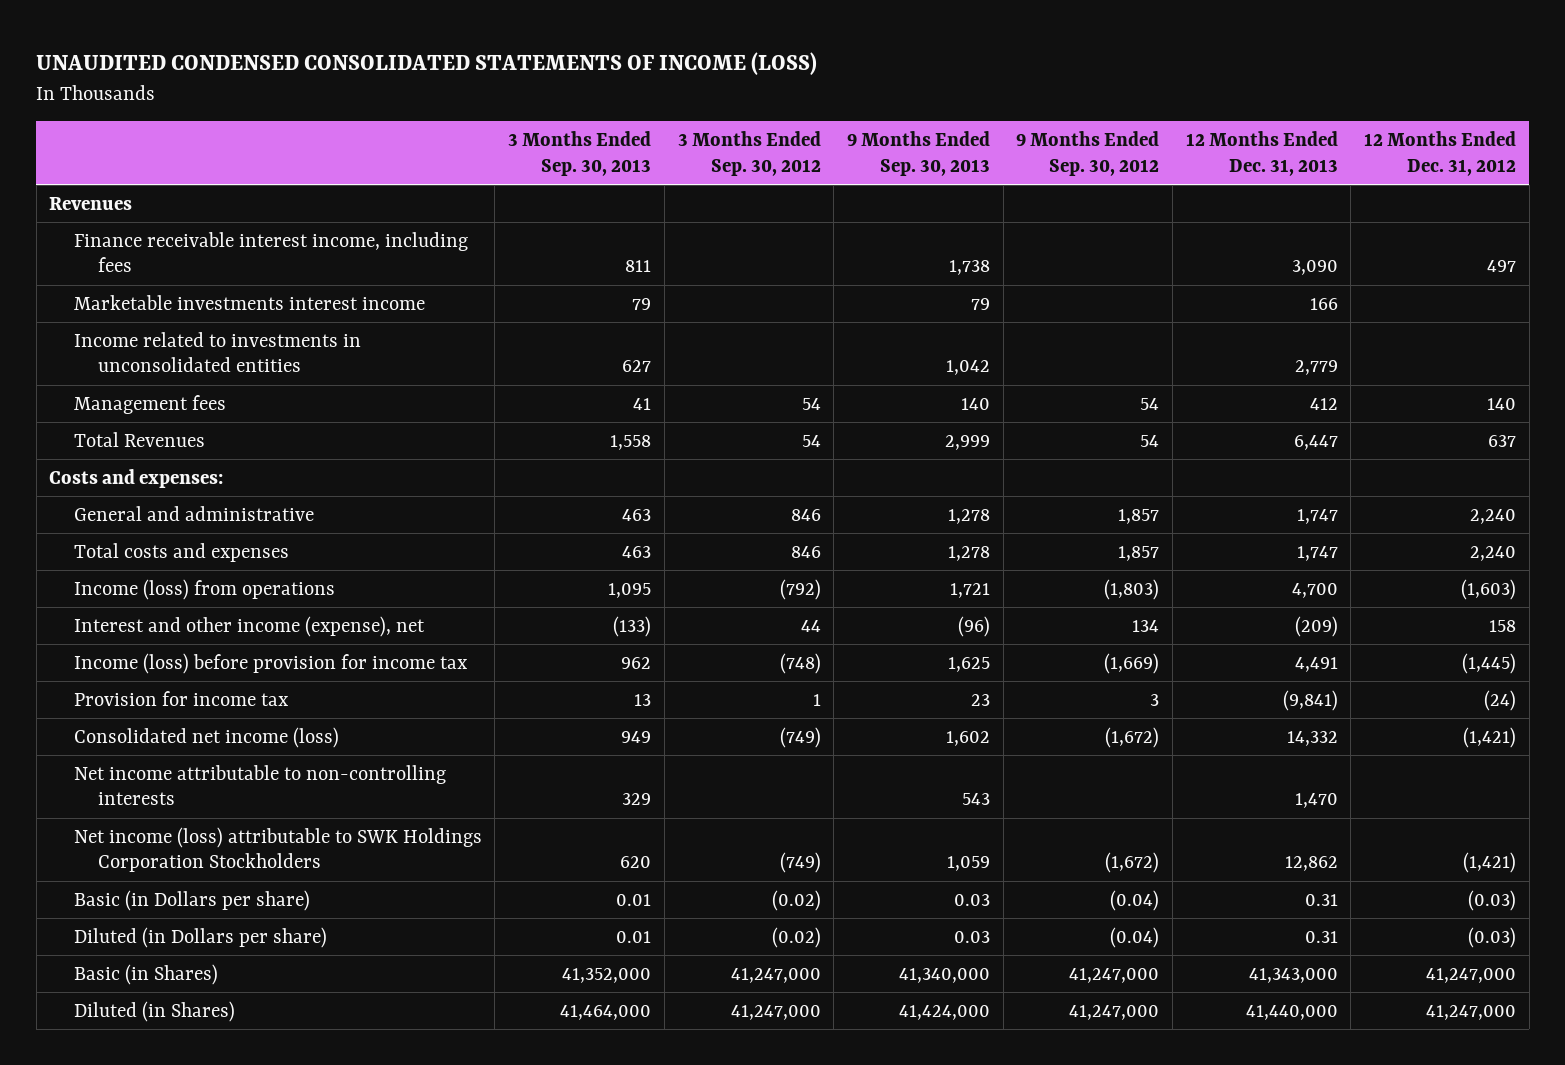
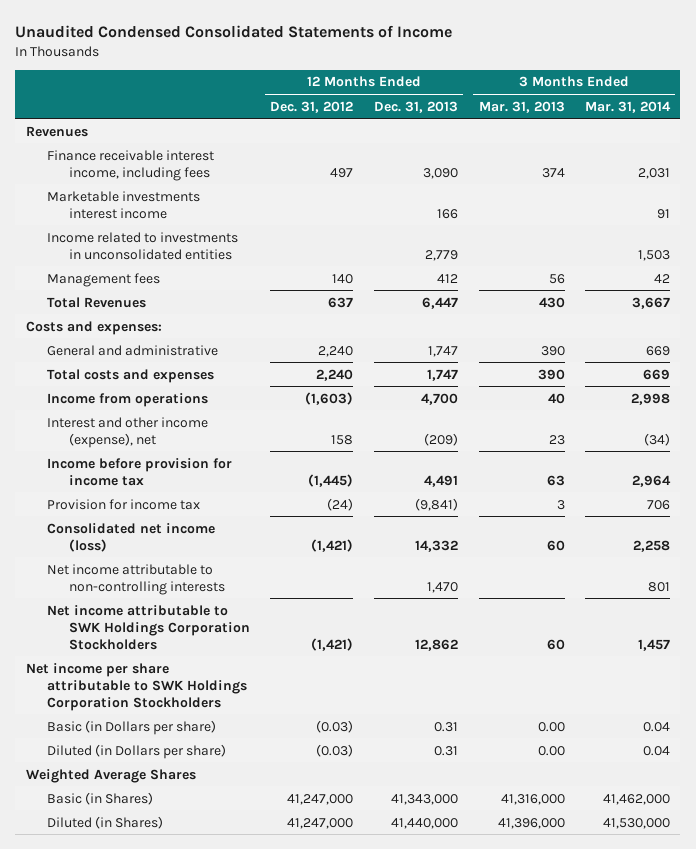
- UNAUDITED CONDENSED CONSOLIDATED STATEMENTS OF INCOME (LOSS)
+ Unaudited Condensed Consolidated Statements of Income
- | 3 Months Ended Sep. 30, 2013 | 3 Months Ended Sep. 30, 2012 | 9 Months Ended Sep. 30, 2013 | 9 Months Ended Sep. 30, 2012 | 12 Months Ended Dec. 31, 2013 | 12 Months Ended Dec. 31, 2012
+ | 12 Months Ended Dec. 31, 2012 | 12 Months Ended Dec. 31, 2013 | 3 Months Ended Mar. 31, 2013 | 3 Months Ended Mar. 31, 2014
- Income (loss) from operations | 1,095 | (792) | 1,721 | (1,803) | 4,700 | (1,603)
+ Income from operations | (1,603) | 4,700 | 40 | 2,998
- Income (loss) before provision for income tax | 962 | (748) | 1,625 | (1,669) | 4,491 | (1,445)
+ Income before provision for income tax | (1,445) | 4,491 | 63 | 2,964
- Net income (loss) attributable to SWK Holdings Corporation Stockholders | 620 | (749) | 1,059 | (1,672) | 12,862 | (1,421)
+ Net income attributable to SWK Holdings Corporation Stockholders | (1,421) | 12,862 | 60 | 1,457
+ Net income per share attributable to SWK Holdings Corporation Stockholders
+ Weighted Average Shares

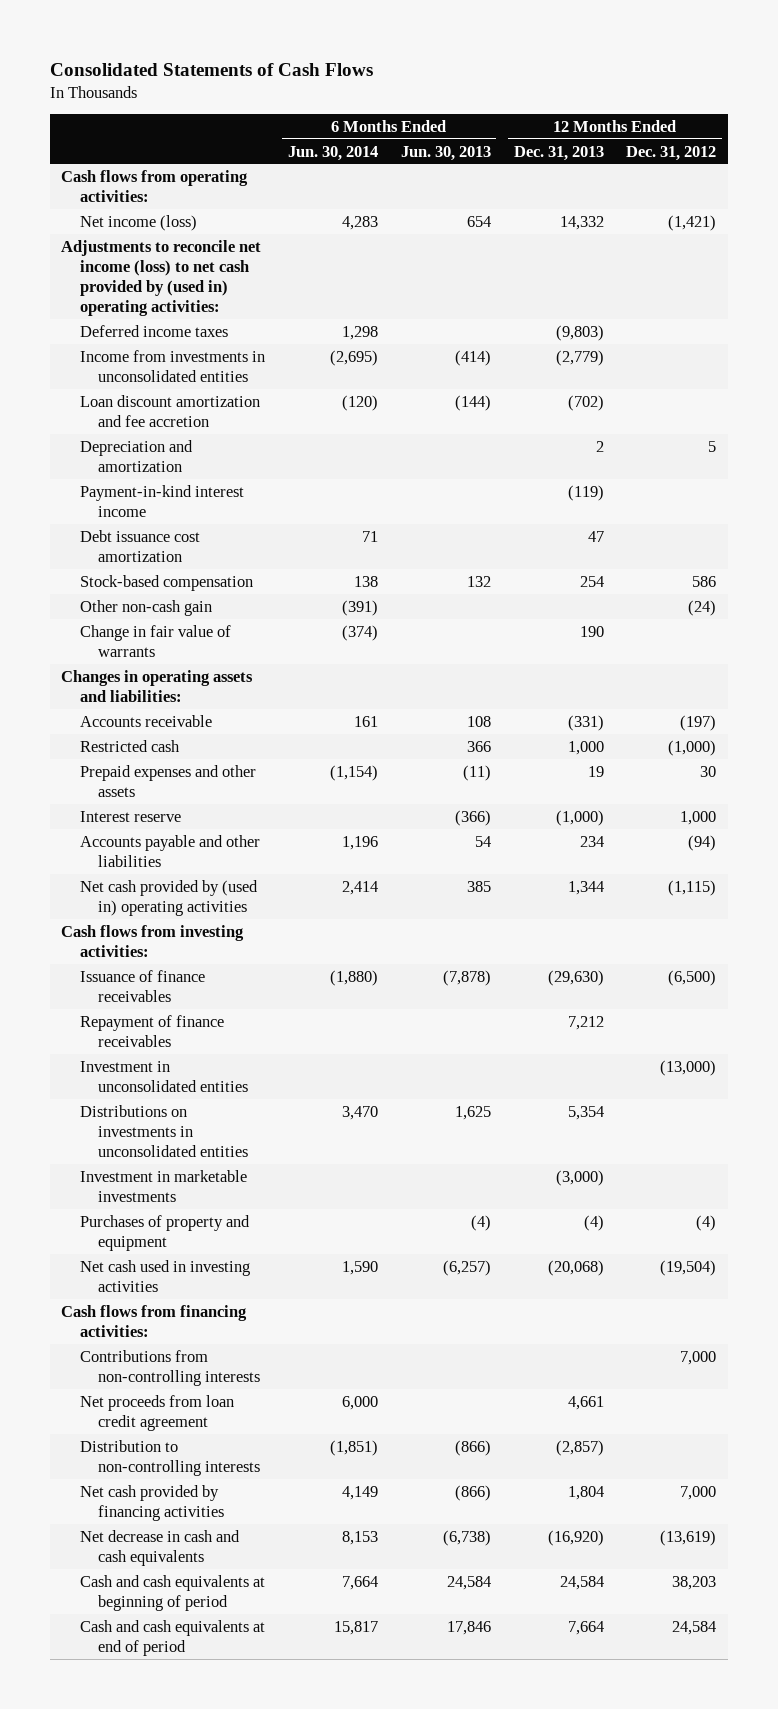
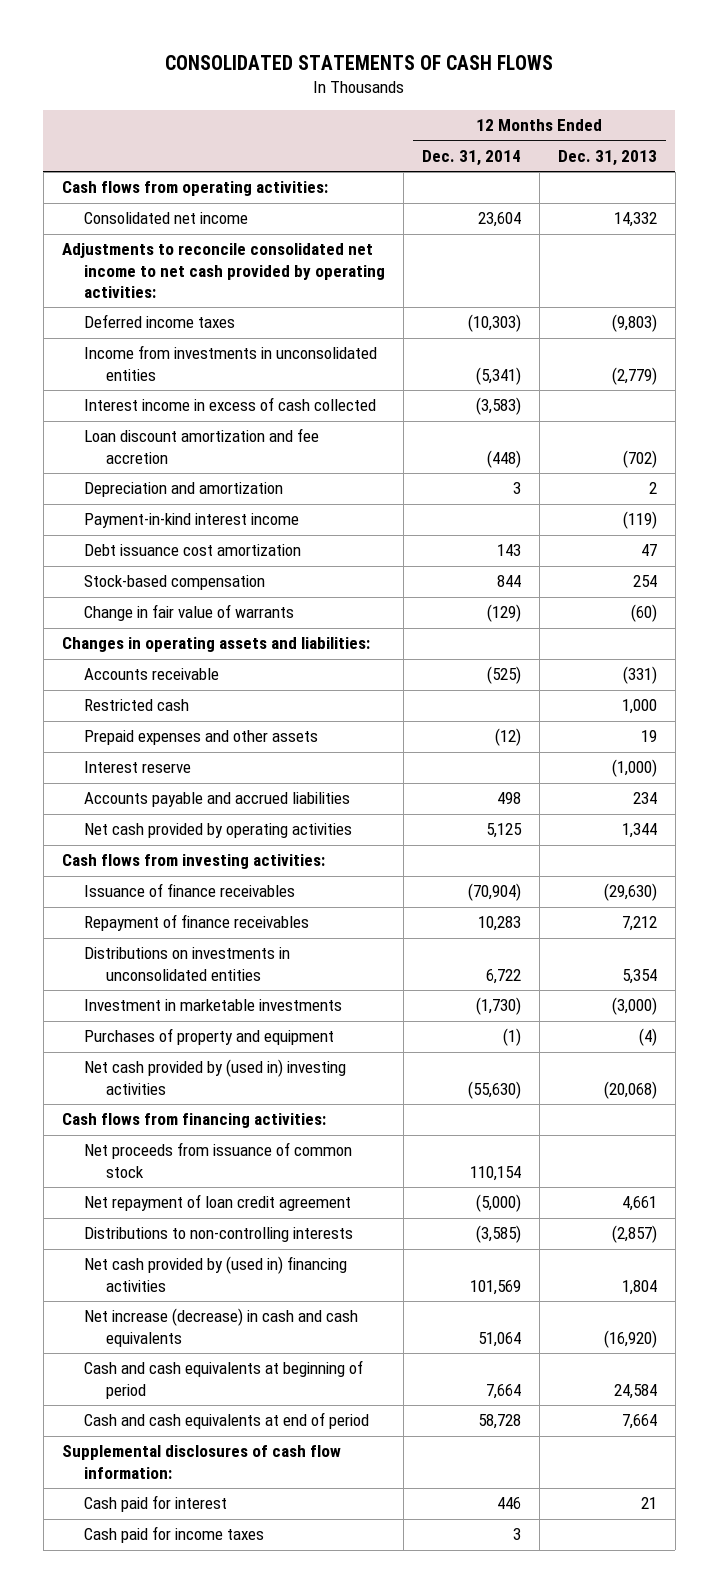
- Consolidated Statements of Cash Flows
+ CONSOLIDATED STATEMENTS OF CASH FLOWS
- | 6 Months Ended Jun. 30, 2014 | 6 Months Ended Jun. 30, 2013 | 12 Months Ended Dec. 31, 2013 | 12 Months Ended Dec. 31, 2012
+ | 12 Months Ended Dec. 31, 2014 | 12 Months Ended Dec. 31, 2013
- Net income (loss) | 4,283 | 654 | 14,332 | (1,421)
- Adjustments to reconcile net income (loss) to net cash provided by (used in) operating activities:
+ Consolidated net income | 23,604 | 14,332
+ Adjustments to reconcile consolidated net income to net cash provided by operating activities:
+ Interest income in excess of cash collected | (3,583) |
- Other non-cash gain | (391) | | | (24)
- Change in fair value of warrants | (374) | | 190 |
+ Change in fair value of warrants | (129) | (60)
- Accounts payable and other liabilities | 1,196 | 54 | 234 | (94)
- Net cash provided by (used in) operating activities | 2,414 | 385 | 1,344 | (1,115)
+ Accounts payable and accrued liabilities | 498 | 234
+ Net cash provided by operating activities | 5,125 | 1,344
- Investment in unconsolidated entities | | | | (13,000)
- Net cash used in investing activities | 1,590 | (6,257) | (20,068) | (19,504)
+ Net cash provided by (used in) investing activities | (55,630) | (20,068)
- Contributions from non-controlling interests | | | | 7,000
- Net proceeds from loan credit agreement | 6,000 | | 4,661 |
- Distribution to non-controlling interests | (1,851) | (866) | (2,857) |
- Net cash provided by financing activities | 4,149 | (866) | 1,804 | 7,000
- Net decrease in cash and cash equivalents | 8,153 | (6,738) | (16,920) | (13,619)
+ Net proceeds from issuance of common stock | 110,154 |
+ Net repayment of loan credit agreement | (5,000) | 4,661
+ Distributions to non-controlling interests | (3,585) | (2,857)
+ Net cash provided by (used in) financing activities | 101,569 | 1,804
+ Net increase (decrease) in cash and cash equivalents | 51,064 | (16,920)
+ Supplemental disclosures of cash flow information:
+ Cash paid for interest | 446 | 21
+ Cash paid for income taxes | 3 |

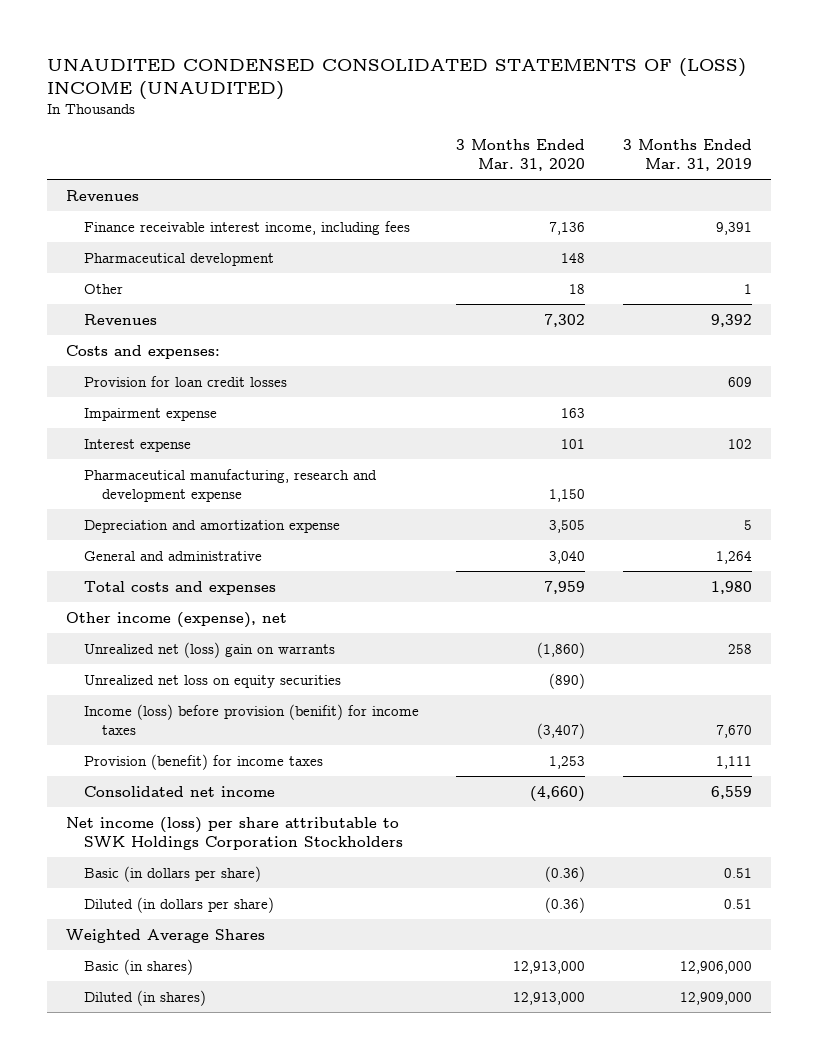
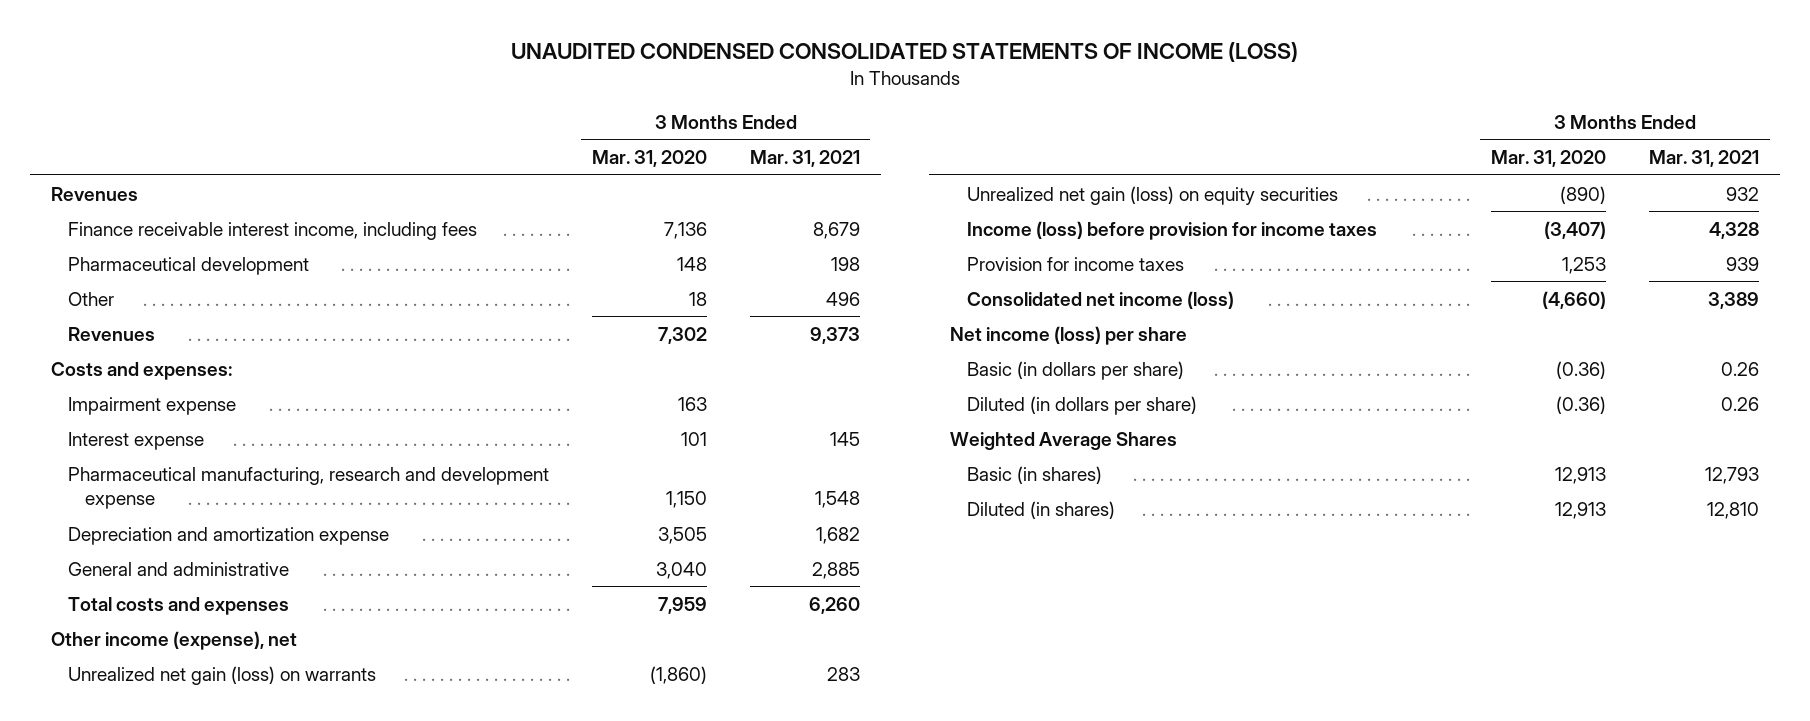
- UNAUDITED CONDENSED CONSOLIDATED STATEMENTS OF (LOSS) INCOME (UNAUDITED)
+ UNAUDITED CONDENSED CONSOLIDATED STATEMENTS OF INCOME (LOSS)
- | 3 Months Ended Mar. 31, 2020 | 3 Months Ended Mar. 31, 2019
+ | 3 Months Ended Mar. 31, 2020 | 3 Months Ended Mar. 31, 2021
- Provision for loan credit losses | | 609
- Unrealized net (loss) gain on warrants | (1,860) | 258
- Unrealized net loss on equity securities | (890) |
- Income (loss) before provision (benifit) for income taxes | (3,407) | 7,670
- Provision (benefit) for income taxes | 1,253 | 1,111
- Consolidated net income | (4,660) | 6,559
- Net income (loss) per share attributable to SWK Holdings Corporation Stockholders
+ Unrealized net gain (loss) on warrants | (1,860) | 283
+ Unrealized net gain (loss) on equity securities | (890) | 932
+ Income (loss) before provision for income taxes | (3,407) | 4,328
+ Provision for income taxes | 1,253 | 939
+ Consolidated net income (loss) | (4,660) | 3,389
+ Net income (loss) per share
- Basic (in shares) | 12,913,000 | 12,906,000
- Diluted (in shares) | 12,913,000 | 12,909,000
+ Basic (in shares) | 12,913 | 12,793
+ Diluted (in shares) | 12,913 | 12,810

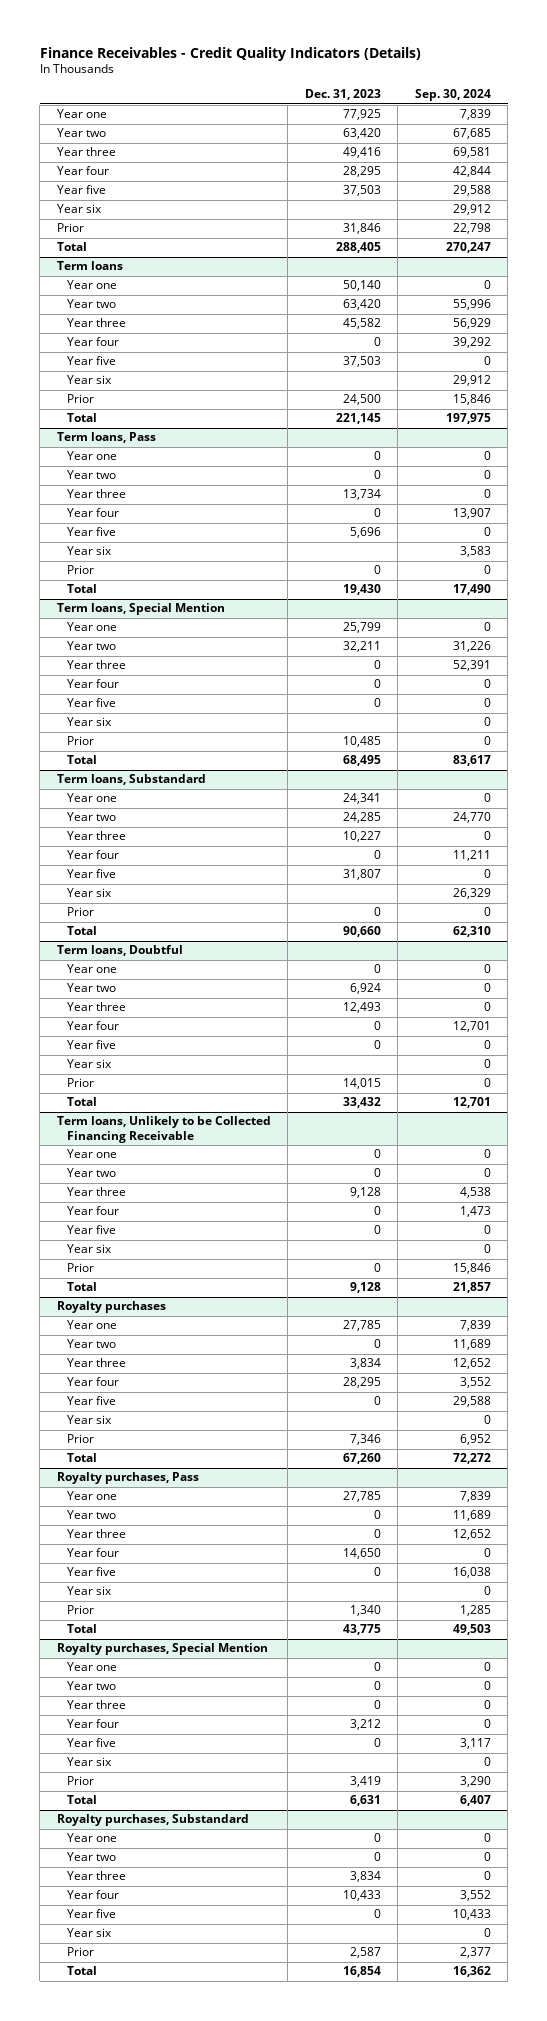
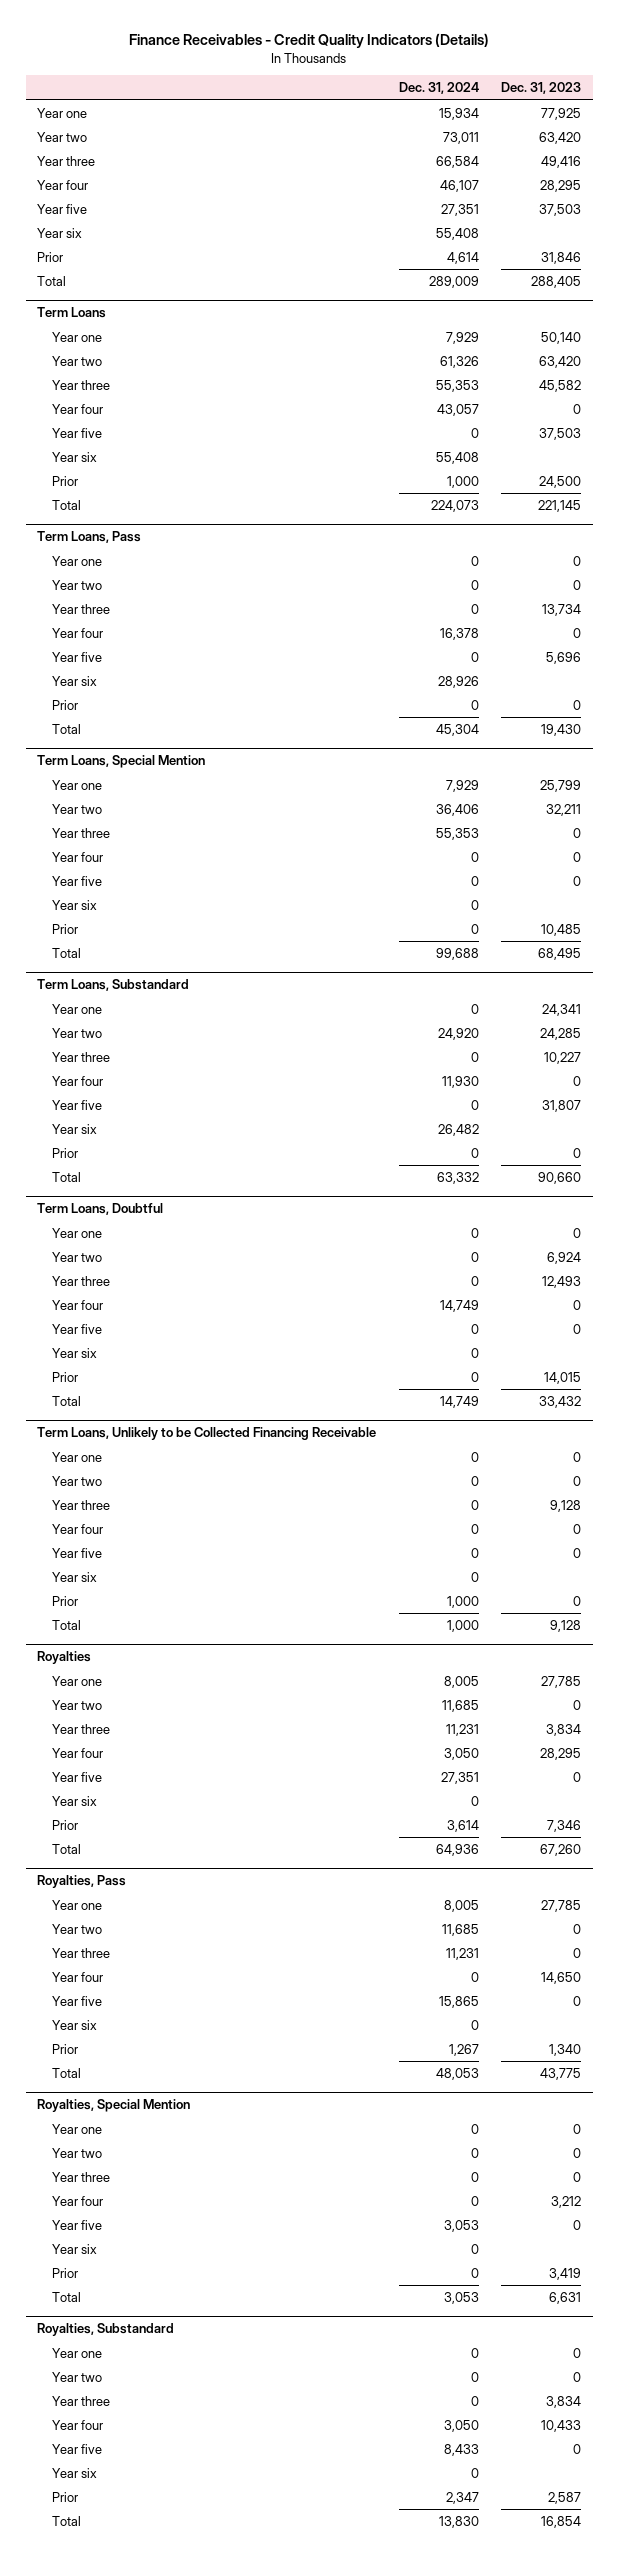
- | Dec. 31, 2023 | Sep. 30, 2024
+ | Dec. 31, 2024 | Dec. 31, 2023
- Term loans
+ Term Loans
- Term loans, Pass
+ Term Loans, Pass
- Term loans, Special Mention
+ Term Loans, Special Mention
- Term loans, Substandard
+ Term Loans, Substandard
- Term loans, Doubtful
+ Term Loans, Doubtful
- Term loans, Unlikely to be Collected Financing Receivable
+ Term Loans, Unlikely to be Collected Financing Receivable
- Royalty purchases
+ Royalties
- Royalty purchases, Pass
+ Royalties, Pass
- Royalty purchases, Special Mention
+ Royalties, Special Mention
- Royalty purchases, Substandard
+ Royalties, Substandard

